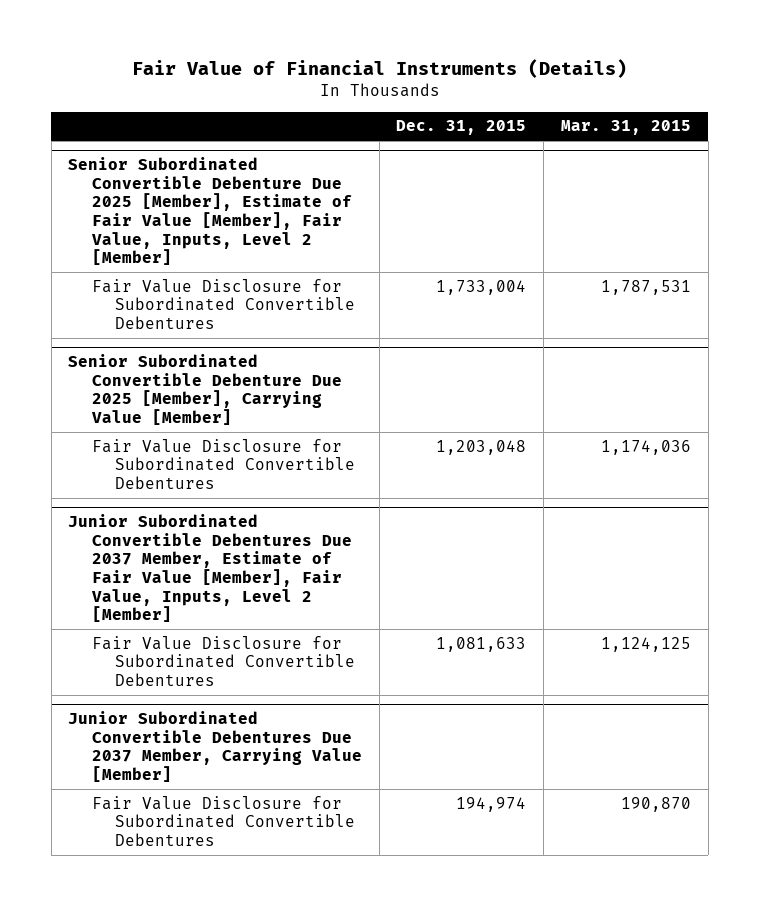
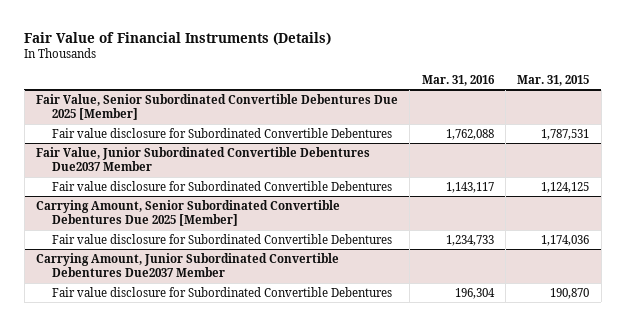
- | Dec. 31, 2015 | Mar. 31, 2015
+ | Mar. 31, 2016 | Mar. 31, 2015
- Senior Subordinated Convertible Debenture Due 2025 [Member], Estimate of Fair Value [Member], Fair Value, Inputs, Level 2 [Member]
- Fair Value Disclosure for Subordinated Convertible Debentures | 1,733,004 | 1,787,531
- Senior Subordinated Convertible Debenture Due 2025 [Member], Carrying Value [Member]
- Fair Value Disclosure for Subordinated Convertible Debentures | 1,203,048 | 1,174,036
- Junior Subordinated Convertible Debentures Due 2037 Member, Estimate of Fair Value [Member], Fair Value, Inputs, Level 2 [Member]
- Fair Value Disclosure for Subordinated Convertible Debentures | 1,081,633 | 1,124,125
- Junior Subordinated Convertible Debentures Due 2037 Member, Carrying Value [Member]
- Fair Value Disclosure for Subordinated Convertible Debentures | 194,974 | 190,870
+ Fair Value, Senior Subordinated Convertible Debentures Due 2025 [Member]
+ Fair value disclosure for Subordinated Convertible Debentures | 1,762,088 | 1,787,531
+ Fair Value, Junior Subordinated Convertible Debentures Due2037 Member
+ Fair value disclosure for Subordinated Convertible Debentures | 1,143,117 | 1,124,125
+ Carrying Amount, Senior Subordinated Convertible Debentures Due 2025 [Member]
+ Fair value disclosure for Subordinated Convertible Debentures | 1,234,733 | 1,174,036
+ Carrying Amount, Junior Subordinated Convertible Debentures Due2037 Member
+ Fair value disclosure for Subordinated Convertible Debentures | 196,304 | 190,870

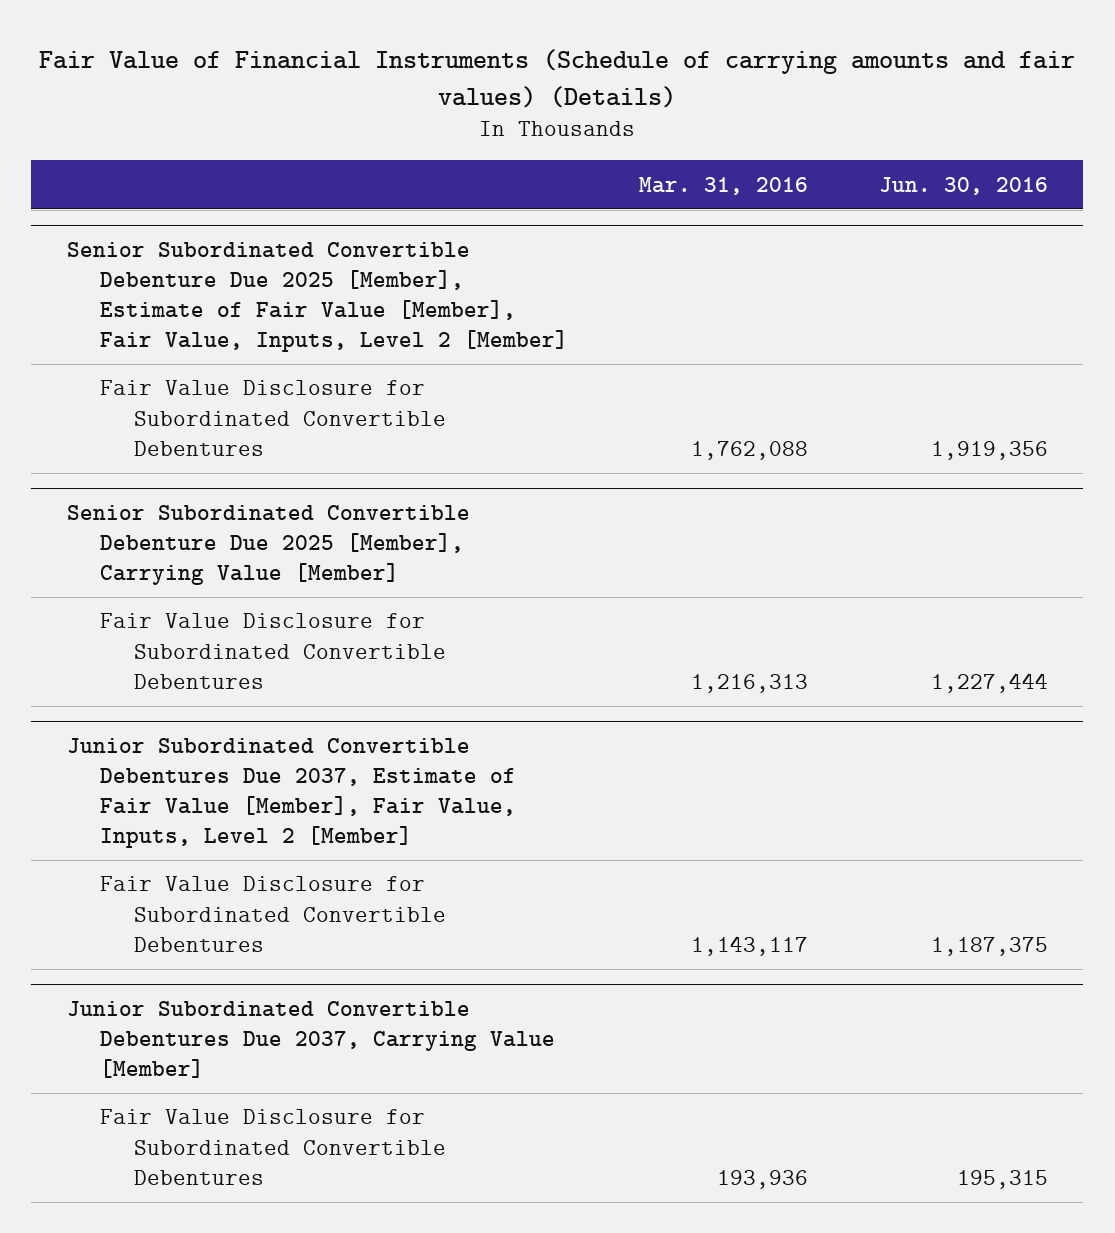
- Fair Value of Financial Instruments (Details)
+ Fair Value of Financial Instruments (Schedule of carrying amounts and fair values) (Details)
- | Mar. 31, 2016 | Mar. 31, 2015
+ | Mar. 31, 2016 | Jun. 30, 2016
- Fair Value, Senior Subordinated Convertible Debentures Due 2025 [Member]
- Fair value disclosure for Subordinated Convertible Debentures | 1,762,088 | 1,787,531
- Fair Value, Junior Subordinated Convertible Debentures Due2037 Member
- Fair value disclosure for Subordinated Convertible Debentures | 1,143,117 | 1,124,125
- Carrying Amount, Senior Subordinated Convertible Debentures Due 2025 [Member]
- Fair value disclosure for Subordinated Convertible Debentures | 1,234,733 | 1,174,036
- Carrying Amount, Junior Subordinated Convertible Debentures Due2037 Member
- Fair value disclosure for Subordinated Convertible Debentures | 196,304 | 190,870
+ Senior Subordinated Convertible Debenture Due 2025 [Member], Estimate of Fair Value [Member], Fair Value, Inputs, Level 2 [Member]
+ Fair Value Disclosure for Subordinated Convertible Debentures | 1,762,088 | 1,919,356
+ Senior Subordinated Convertible Debenture Due 2025 [Member], Carrying Value [Member]
+ Fair Value Disclosure for Subordinated Convertible Debentures | 1,216,313 | 1,227,444
+ Junior Subordinated Convertible Debentures Due 2037, Estimate of Fair Value [Member], Fair Value, Inputs, Level 2 [Member]
+ Fair Value Disclosure for Subordinated Convertible Debentures | 1,143,117 | 1,187,375
+ Junior Subordinated Convertible Debentures Due 2037, Carrying Value [Member]
+ Fair Value Disclosure for Subordinated Convertible Debentures | 193,936 | 195,315

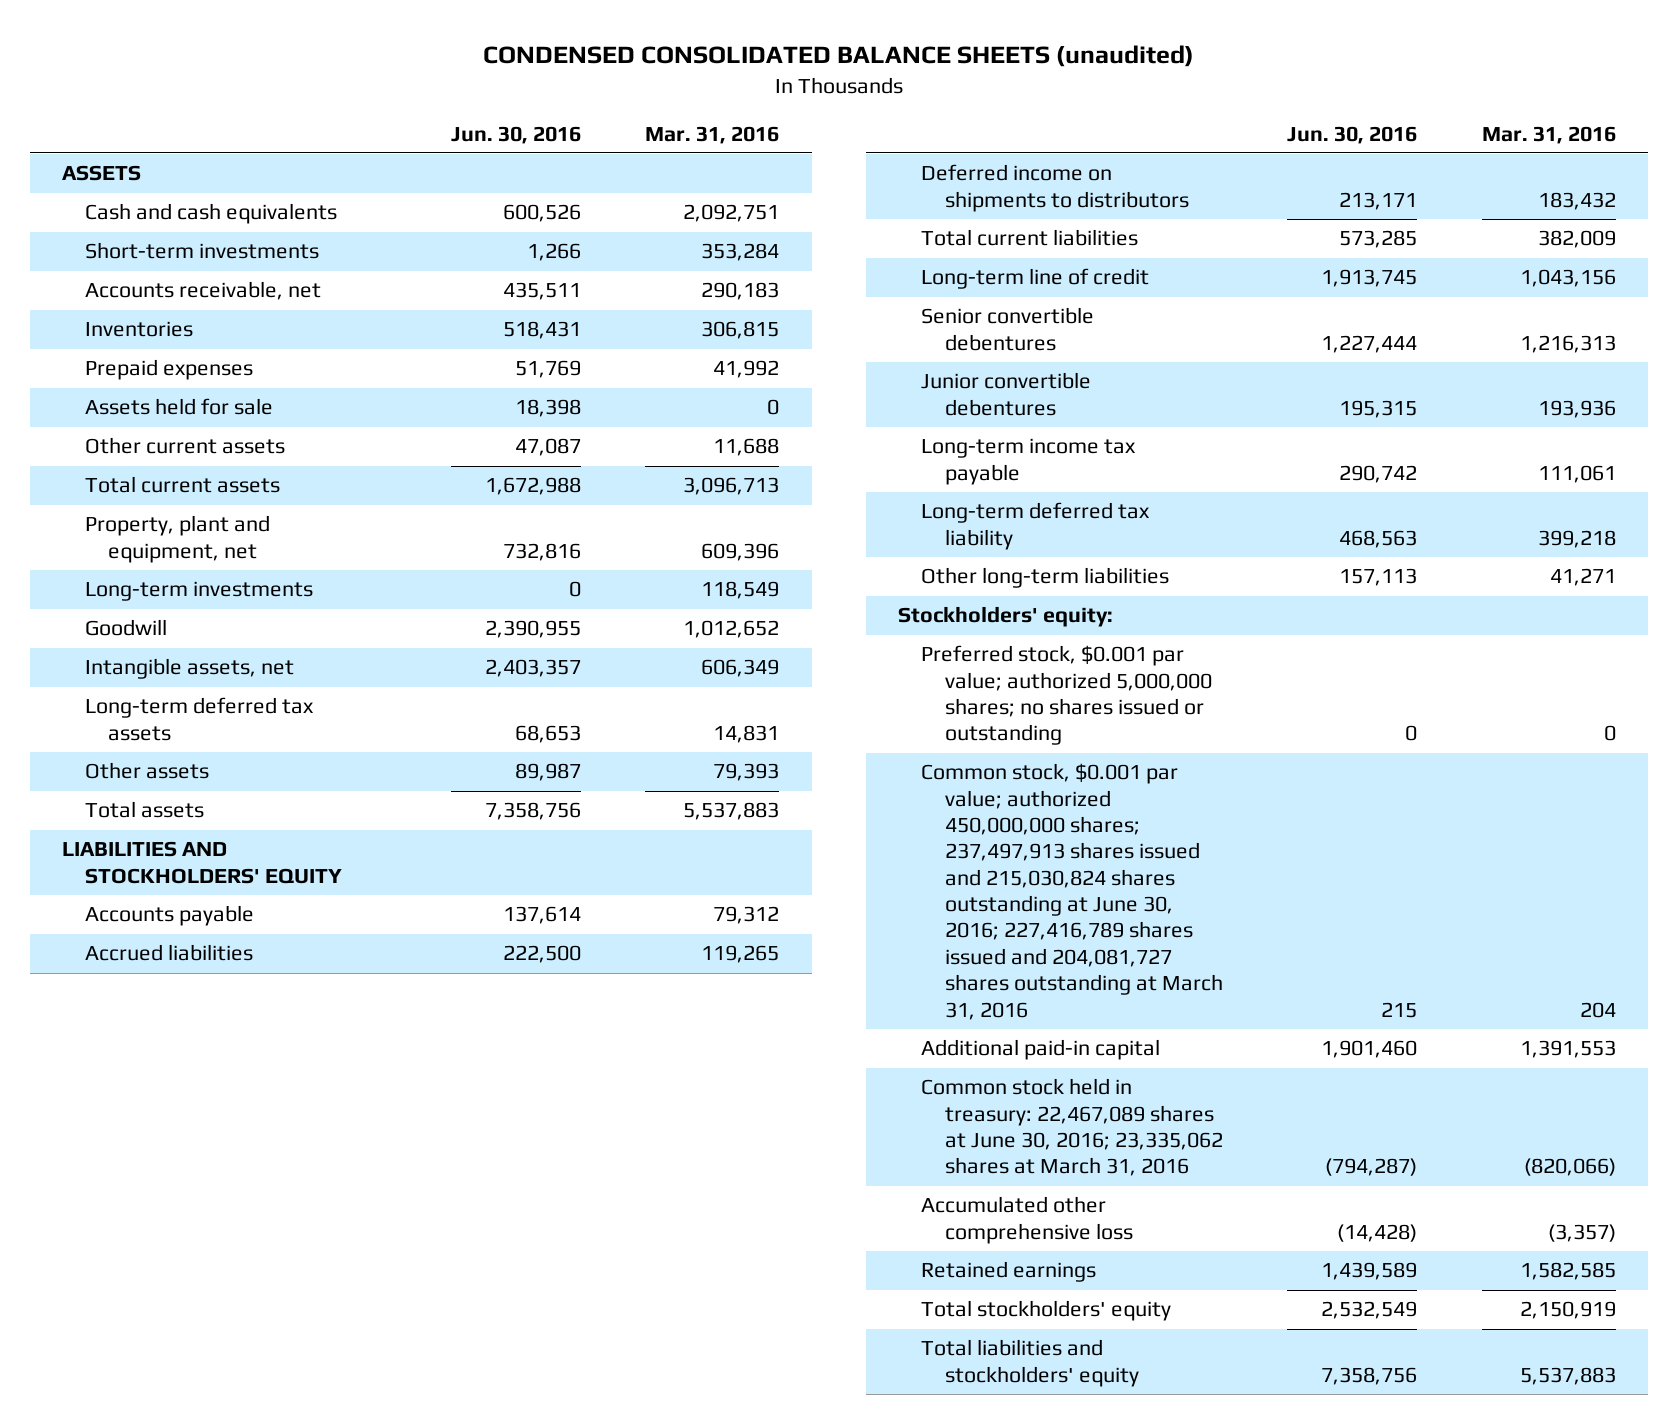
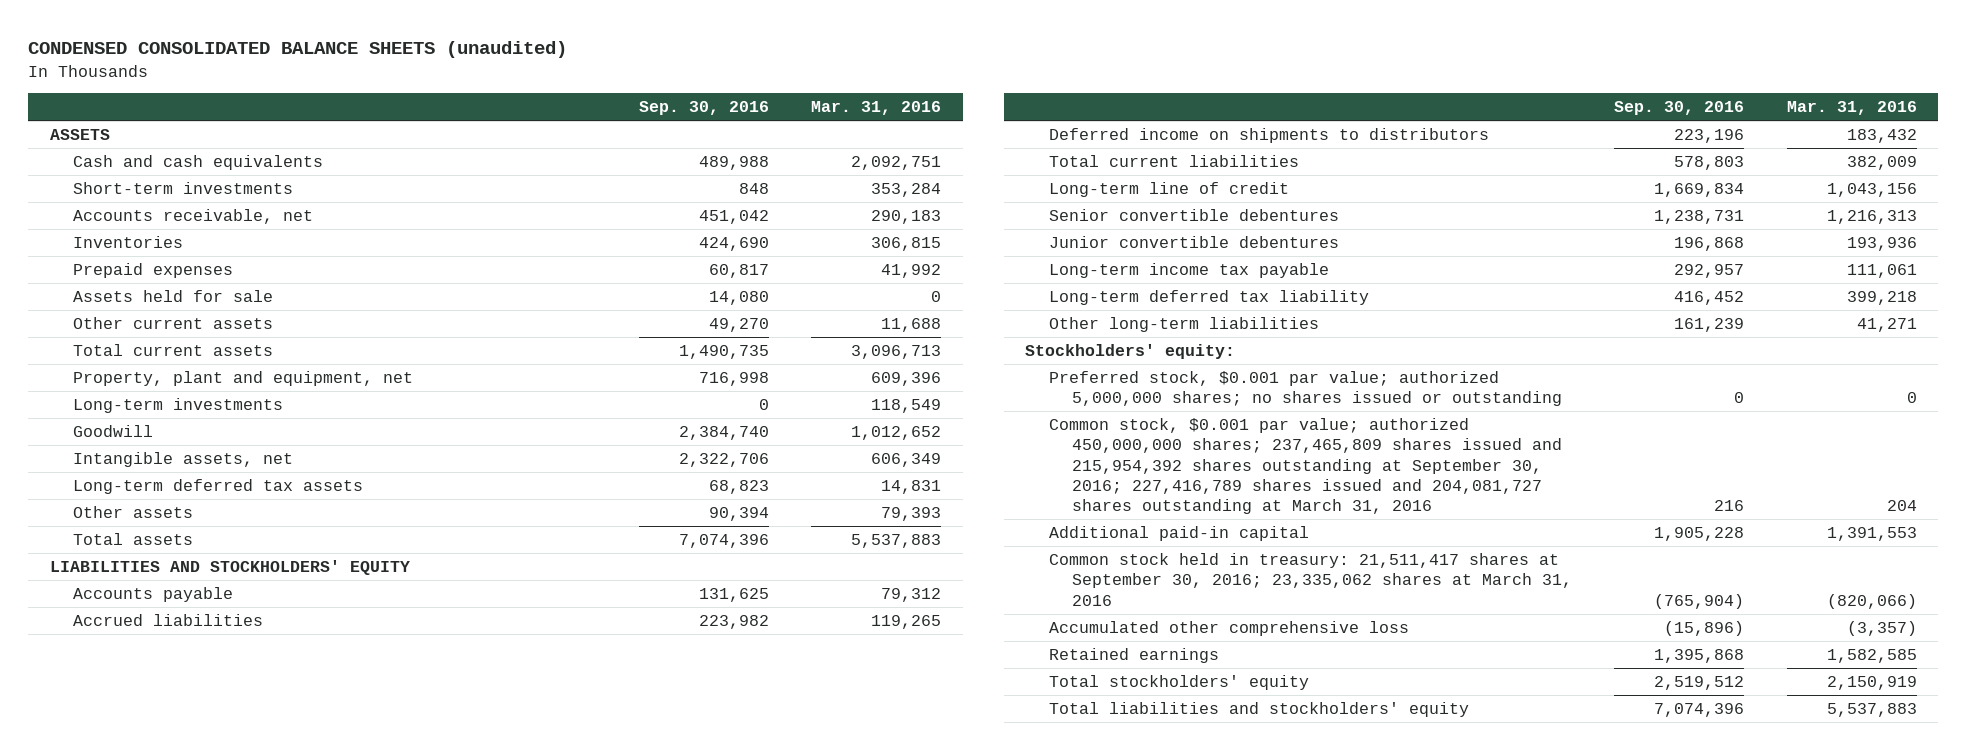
- | Jun. 30, 2016 | Mar. 31, 2016
+ | Sep. 30, 2016 | Mar. 31, 2016
- Common stock, $0.001 par value; authorized 450,000,000 shares; 237,497,913 shares issued and 215,030,824 shares outstanding at June 30, 2016; 227,416,789 shares issued and 204,081,727 shares outstanding at March 31, 2016 | 215 | 204
+ Common stock, $0.001 par value; authorized 450,000,000 shares; 237,465,809 shares issued and 215,954,392 shares outstanding at September 30, 2016; 227,416,789 shares issued and 204,081,727 shares outstanding at March 31, 2016 | 216 | 204
- Common stock held in treasury: 22,467,089 shares at June 30, 2016; 23,335,062 shares at March 31, 2016 | (794,287) | (820,066)
+ Common stock held in treasury: 21,511,417 shares at September 30, 2016; 23,335,062 shares at March 31, 2016 | (765,904) | (820,066)

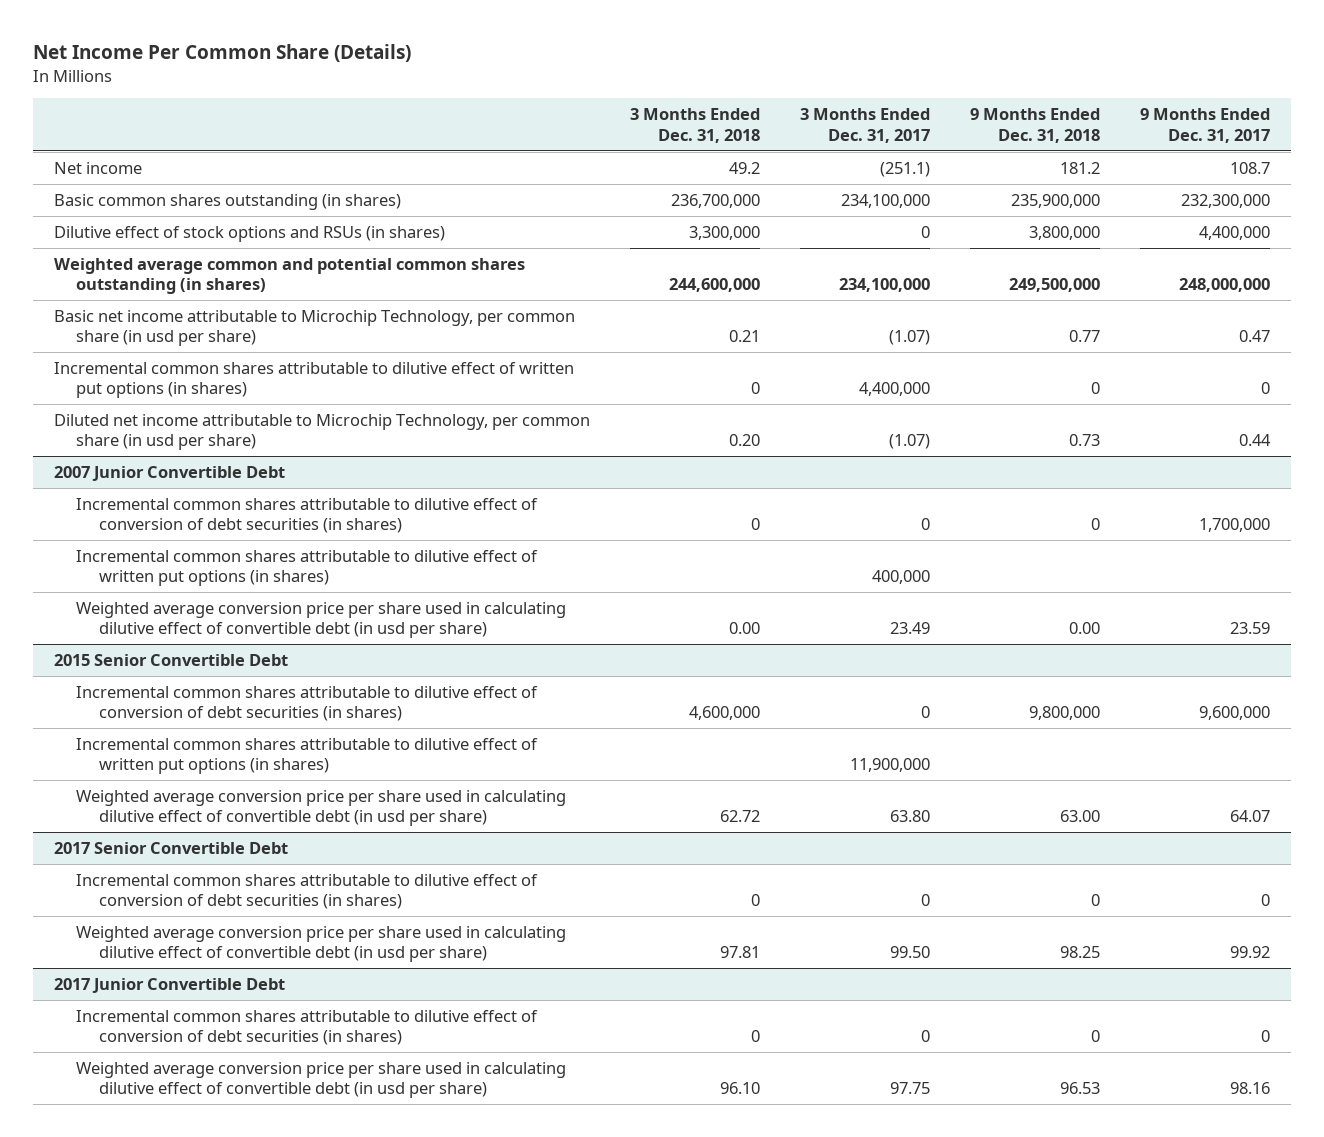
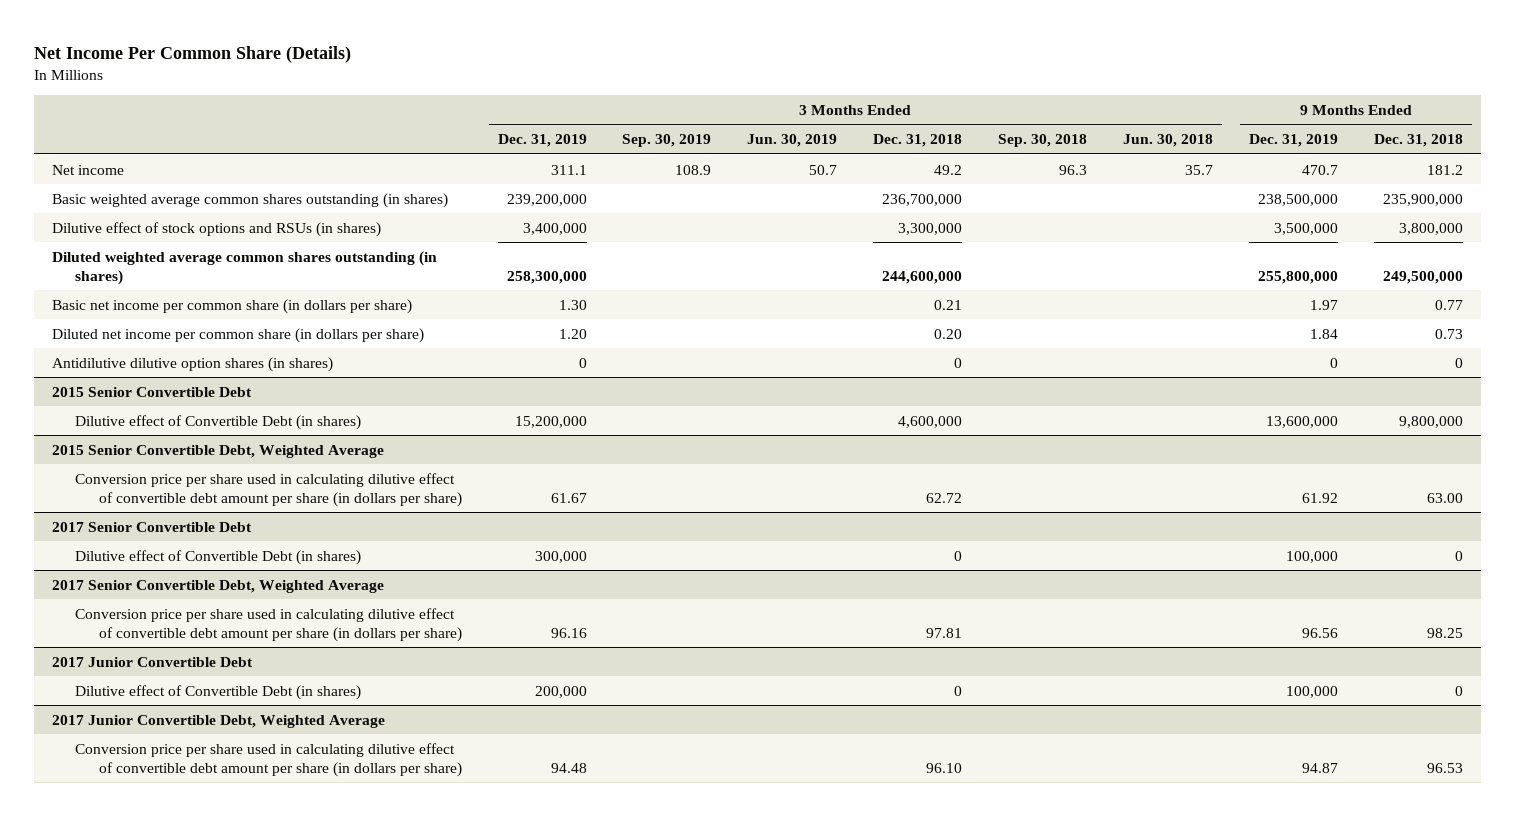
- | 3 Months Ended Dec. 31, 2018 | 3 Months Ended Dec. 31, 2017 | 9 Months Ended Dec. 31, 2018 | 9 Months Ended Dec. 31, 2017
+ | 3 Months Ended Dec. 31, 2019 | 3 Months Ended Sep. 30, 2019 | 3 Months Ended Jun. 30, 2019 | 3 Months Ended Dec. 31, 2018 | 3 Months Ended Sep. 30, 2018 | 3 Months Ended Jun. 30, 2018 | 9 Months Ended Dec. 31, 2019 | 9 Months Ended Dec. 31, 2018
- Basic common shares outstanding (in shares) | 236,700,000 | 234,100,000 | 235,900,000 | 232,300,000
+ Basic weighted average common shares outstanding (in shares) | 239,200,000 | | | 236,700,000 | | | 238,500,000 | 235,900,000
- Weighted average common and potential common shares outstanding (in shares) | 244,600,000 | 234,100,000 | 249,500,000 | 248,000,000
- Basic net income attributable to Microchip Technology, per common share (in usd per share) | 0.21 | (1.07) | 0.77 | 0.47
- Incremental common shares attributable to dilutive effect of written put options (in shares) | 0 | 4,400,000 | 0 | 0
- Diluted net income attributable to Microchip Technology, per common share (in usd per share) | 0.20 | (1.07) | 0.73 | 0.44
- 2007 Junior Convertible Debt
- Incremental common shares attributable to dilutive effect of conversion of debt securities (in shares) | 0 | 0 | 0 | 1,700,000
- Incremental common shares attributable to dilutive effect of written put options (in shares) | | 400,000 | |
- Weighted average conversion price per share used in calculating dilutive effect of convertible debt (in usd per share) | 0.00 | 23.49 | 0.00 | 23.59
+ Diluted weighted average common shares outstanding (in shares) | 258,300,000 | | | 244,600,000 | | | 255,800,000 | 249,500,000
+ Basic net income per common share (in dollars per share) | 1.30 | | | 0.21 | | | 1.97 | 0.77
+ Diluted net income per common share (in dollars per share) | 1.20 | | | 0.20 | | | 1.84 | 0.73
+ Antidilutive dilutive option shares (in shares) | 0 | | | 0 | | | 0 | 0
@ 2015 Senior Convertible Debt
- Incremental common shares attributable to dilutive effect of conversion of debt securities (in shares) | 4,600,000 | 0 | 9,800,000 | 9,600,000
- Incremental common shares attributable to dilutive effect of written put options (in shares) | | 11,900,000 | |
- Weighted average conversion price per share used in calculating dilutive effect of convertible debt (in usd per share) | 62.72 | 63.80 | 63.00 | 64.07
+ Dilutive effect of Convertible Debt (in shares) | 15,200,000 | | | 4,600,000 | | | 13,600,000 | 9,800,000
+ 2015 Senior Convertible Debt, Weighted Average
+ Conversion price per share used in calculating dilutive effect of convertible debt amount per share (in dollars per share) | 61.67 | | | 62.72 | | | 61.92 | 63.00
@ 2017 Senior Convertible Debt
- Incremental common shares attributable to dilutive effect of conversion of debt securities (in shares) | 0 | 0 | 0 | 0
- Weighted average conversion price per share used in calculating dilutive effect of convertible debt (in usd per share) | 97.81 | 99.50 | 98.25 | 99.92
+ Dilutive effect of Convertible Debt (in shares) | 300,000 | | | 0 | | | 100,000 | 0
+ 2017 Senior Convertible Debt, Weighted Average
+ Conversion price per share used in calculating dilutive effect of convertible debt amount per share (in dollars per share) | 96.16 | | | 97.81 | | | 96.56 | 98.25
@ 2017 Junior Convertible Debt
- Incremental common shares attributable to dilutive effect of conversion of debt securities (in shares) | 0 | 0 | 0 | 0
- Weighted average conversion price per share used in calculating dilutive effect of convertible debt (in usd per share) | 96.10 | 97.75 | 96.53 | 98.16
+ Dilutive effect of Convertible Debt (in shares) | 200,000 | | | 0 | | | 100,000 | 0
+ 2017 Junior Convertible Debt, Weighted Average
+ Conversion price per share used in calculating dilutive effect of convertible debt amount per share (in dollars per share) | 94.48 | | | 96.10 | | | 94.87 | 96.53

